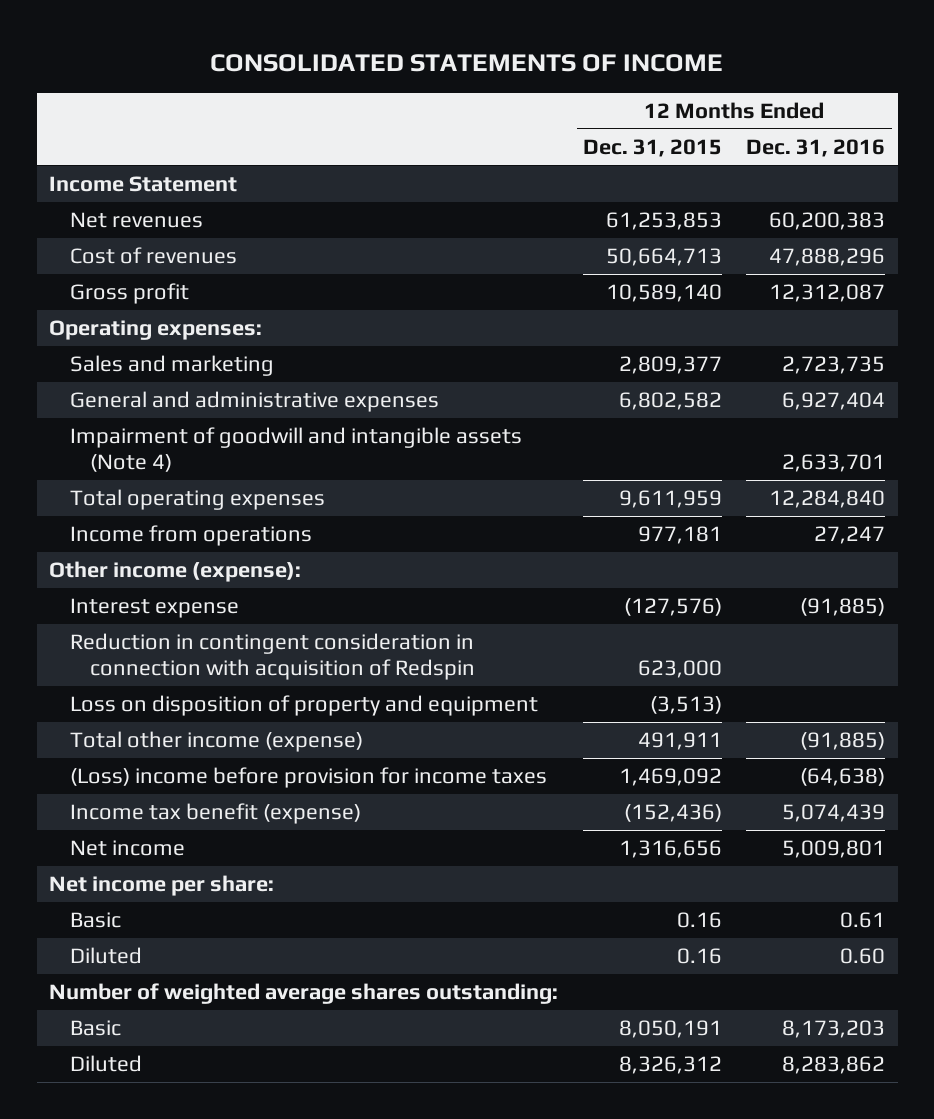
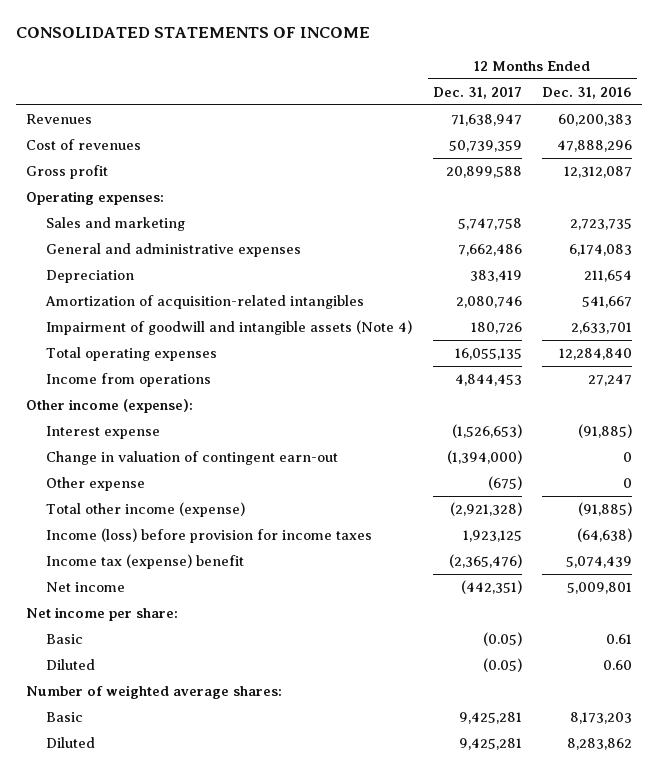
- | 12 Months Ended Dec. 31, 2015 | 12 Months Ended Dec. 31, 2016
+ | 12 Months Ended Dec. 31, 2017 | 12 Months Ended Dec. 31, 2016
- Income Statement
- Net revenues | 61,253,853 | 60,200,383
+ Revenues | 71,638,947 | 60,200,383
- General and administrative expenses | 6,802,582 | 6,927,404
+ General and administrative expenses | 7,662,486 | 6,174,083
+ Depreciation | 383,419 | 211,654
+ Amortization of acquisition-related intangibles | 2,080,746 | 541,667
- Reduction in contingent consideration in connection with acquisition of Redspin | 623,000 |
- Loss on disposition of property and equipment | (3,513) |
+ Change in valuation of contingent earn-out | (1,394,000) | 0
+ Other expense | (675) | 0
- (Loss) income before provision for income taxes | 1,469,092 | (64,638)
- Income tax benefit (expense) | (152,436) | 5,074,439
+ Income (loss) before provision for income taxes | 1,923,125 | (64,638)
+ Income tax (expense) benefit | (2,365,476) | 5,074,439
- Number of weighted average shares outstanding:
+ Number of weighted average shares:

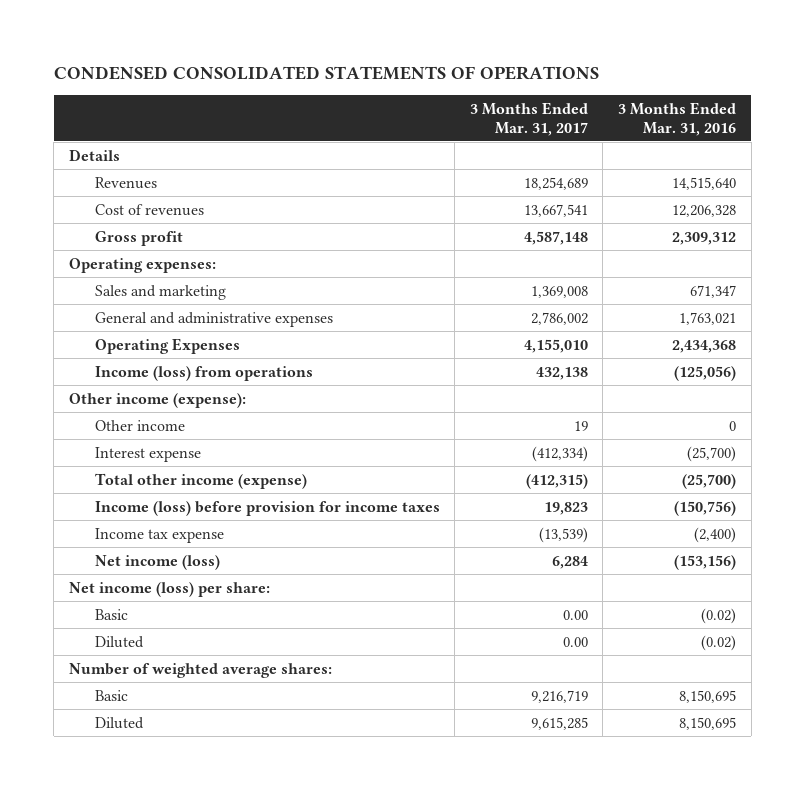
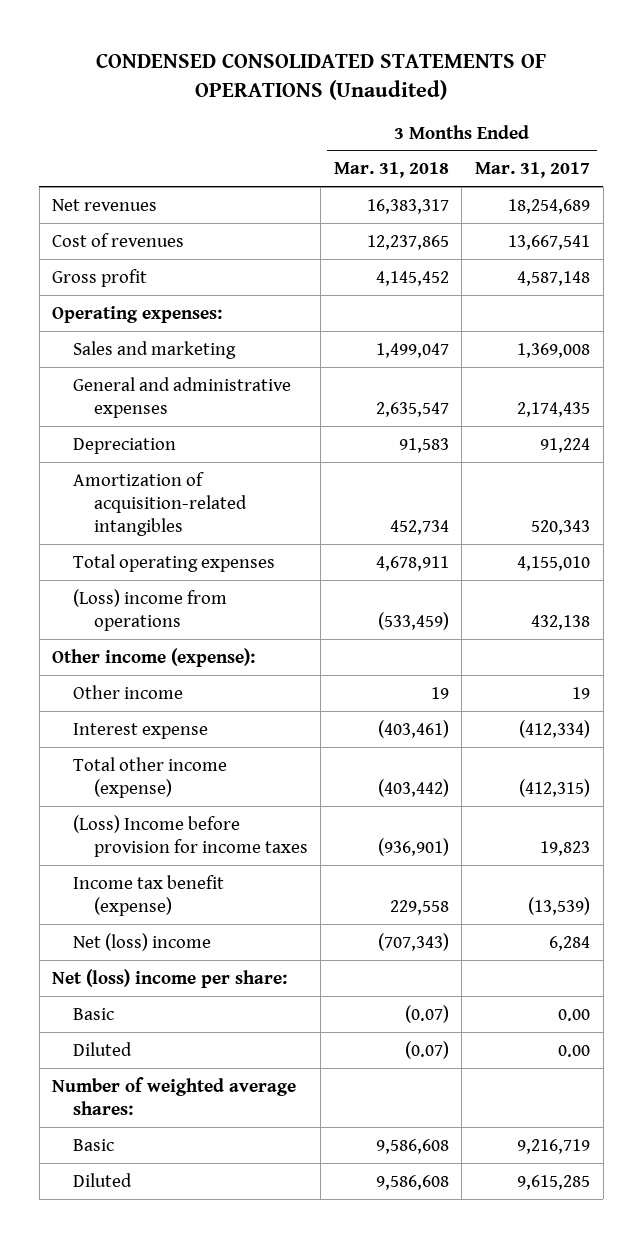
- CONDENSED CONSOLIDATED STATEMENTS OF OPERATIONS
+ CONDENSED CONSOLIDATED STATEMENTS OF OPERATIONS (Unaudited)
- | 3 Months Ended Mar. 31, 2017 | 3 Months Ended Mar. 31, 2016
+ | 3 Months Ended Mar. 31, 2018 | 3 Months Ended Mar. 31, 2017
- Details
- Revenues | 18,254,689 | 14,515,640
+ Net revenues | 16,383,317 | 18,254,689
- General and administrative expenses | 2,786,002 | 1,763,021
- Operating Expenses | 4,155,010 | 2,434,368
- Income (loss) from operations | 432,138 | (125,056)
+ General and administrative expenses | 2,635,547 | 2,174,435
+ Depreciation | 91,583 | 91,224
+ Amortization of acquisition-related intangibles | 452,734 | 520,343
+ Total operating expenses | 4,678,911 | 4,155,010
+ (Loss) income from operations | (533,459) | 432,138
- Income (loss) before provision for income taxes | 19,823 | (150,756)
- Income tax expense | (13,539) | (2,400)
- Net income (loss) | 6,284 | (153,156)
- Net income (loss) per share:
+ (Loss) Income before provision for income taxes | (936,901) | 19,823
+ Income tax benefit (expense) | 229,558 | (13,539)
+ Net (loss) income | (707,343) | 6,284
+ Net (loss) income per share:

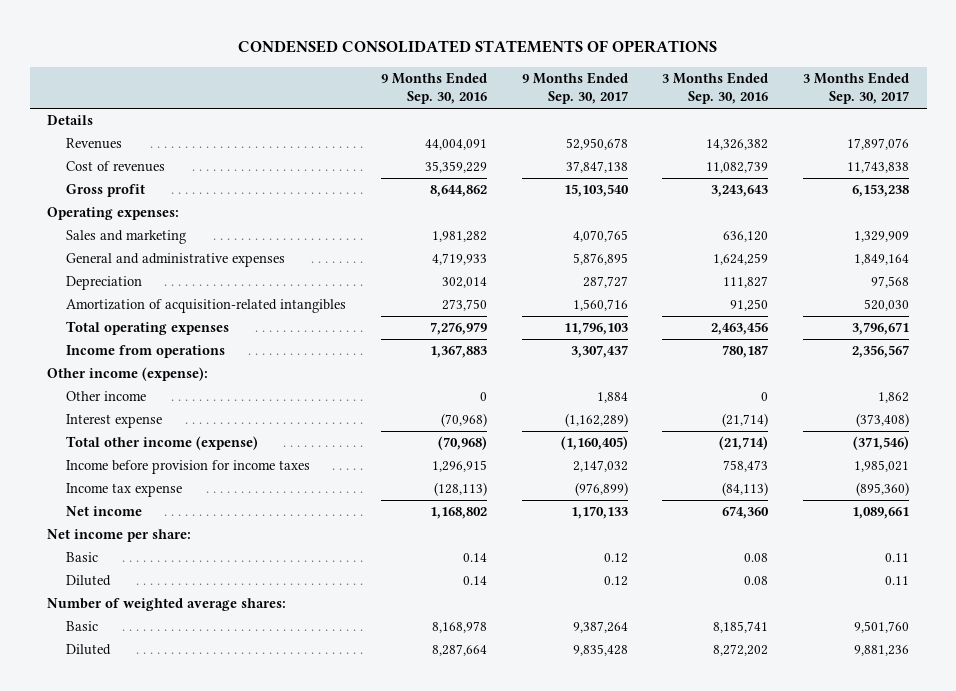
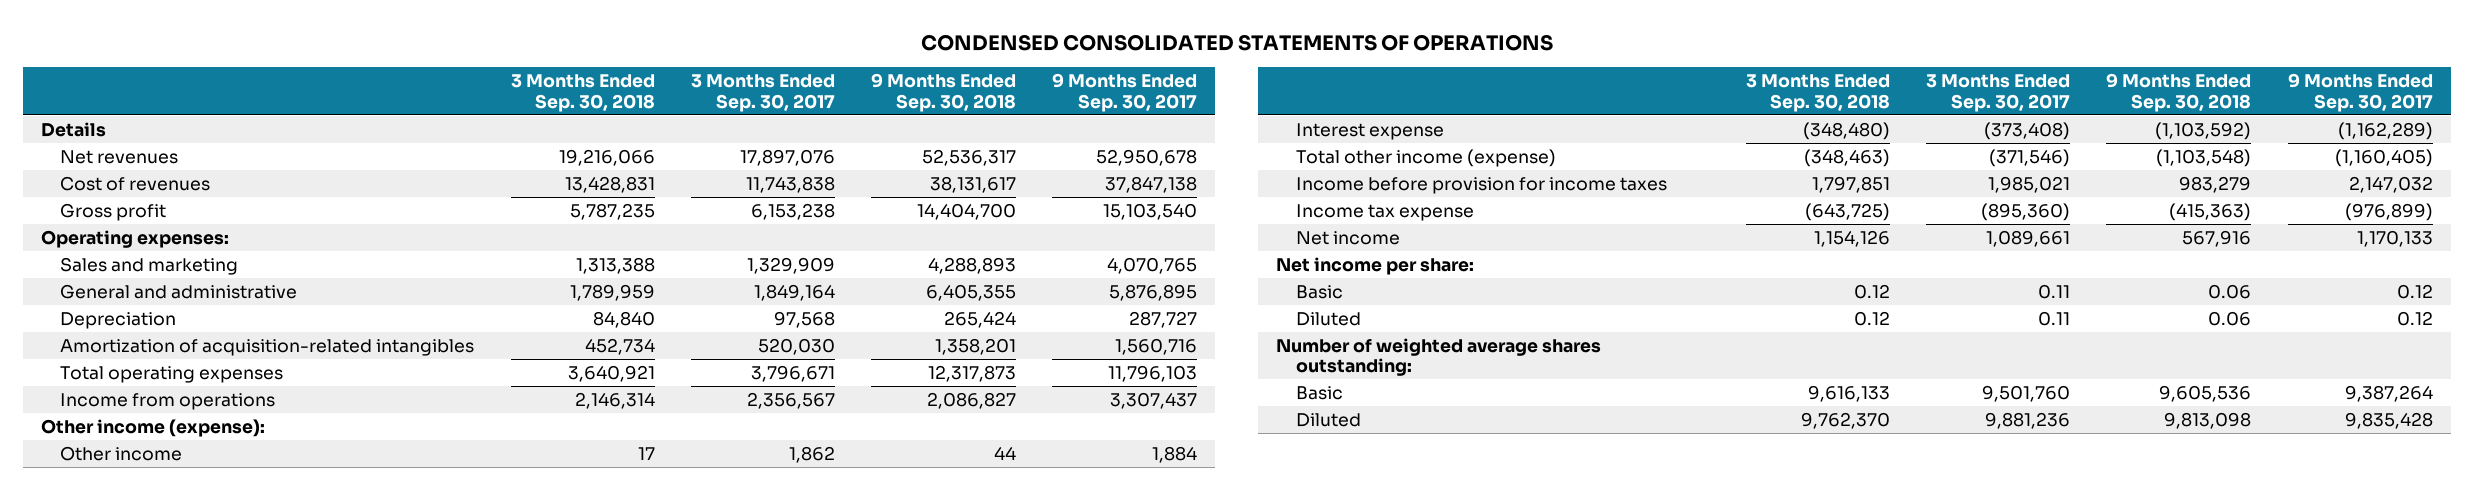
- | 9 Months Ended Sep. 30, 2016 | 9 Months Ended Sep. 30, 2017 | 3 Months Ended Sep. 30, 2016 | 3 Months Ended Sep. 30, 2017
+ | 3 Months Ended Sep. 30, 2018 | 3 Months Ended Sep. 30, 2017 | 9 Months Ended Sep. 30, 2018 | 9 Months Ended Sep. 30, 2017
- Revenues | 44,004,091 | 52,950,678 | 14,326,382 | 17,897,076
+ Net revenues | 19,216,066 | 17,897,076 | 52,536,317 | 52,950,678
- General and administrative expenses | 4,719,933 | 5,876,895 | 1,624,259 | 1,849,164
+ General and administrative | 1,789,959 | 1,849,164 | 6,405,355 | 5,876,895
- Number of weighted average shares:
+ Number of weighted average shares outstanding:

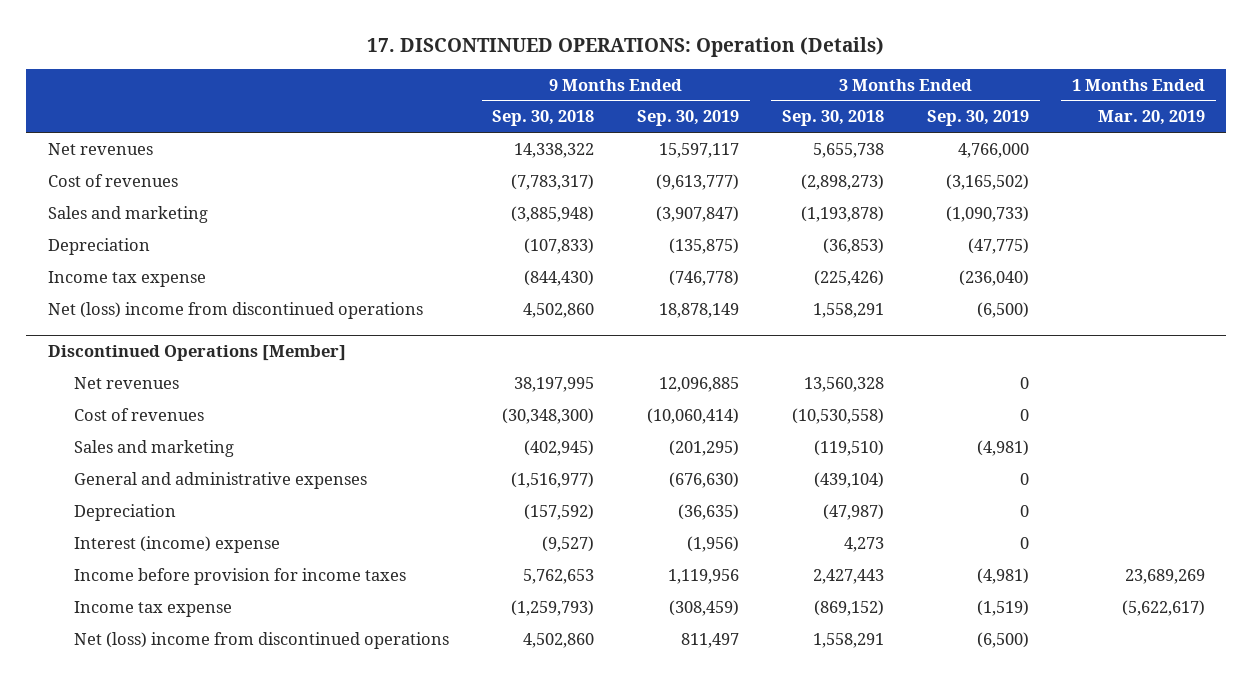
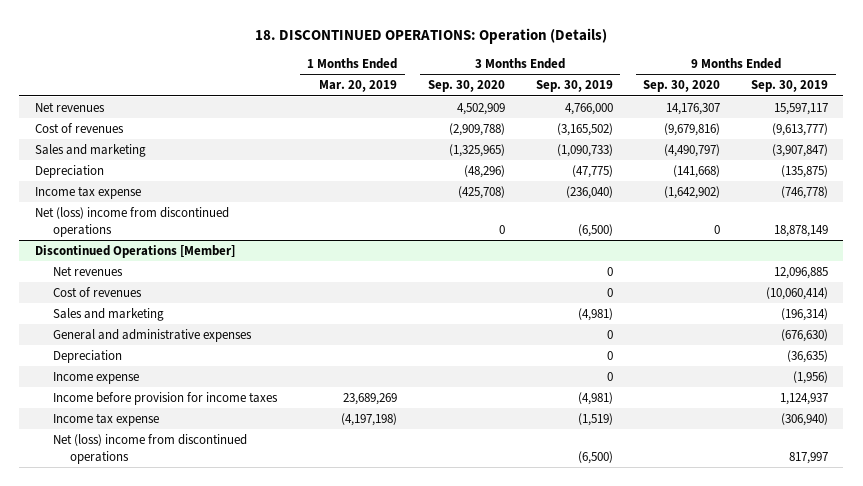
- 17. DISCONTINUED OPERATIONS: Operation (Details)
+ 18. DISCONTINUED OPERATIONS: Operation (Details)
- | 9 Months Ended Sep. 30, 2018 | 9 Months Ended Sep. 30, 2019 | 3 Months Ended Sep. 30, 2018 | 3 Months Ended Sep. 30, 2019 | 1 Months Ended Mar. 20, 2019
+ | 1 Months Ended Mar. 20, 2019 | 3 Months Ended Sep. 30, 2020 | 3 Months Ended Sep. 30, 2019 | 9 Months Ended Sep. 30, 2020 | 9 Months Ended Sep. 30, 2019
@ Discontinued Operations [Member]
- Sales and marketing | (402,945) | (201,295) | (119,510) | (4,981) |
+ Sales and marketing | | | (4,981) | | (196,314)
- Interest (income) expense | (9,527) | (1,956) | 4,273 | 0 |
- Income before provision for income taxes | 5,762,653 | 1,119,956 | 2,427,443 | (4,981) | 23,689,269
- Income tax expense | (1,259,793) | (308,459) | (869,152) | (1,519) | (5,622,617)
- Net (loss) income from discontinued operations | 4,502,860 | 811,497 | 1,558,291 | (6,500) |
+ Income expense | | | 0 | | (1,956)
+ Income before provision for income taxes | 23,689,269 | | (4,981) | | 1,124,937
+ Income tax expense | (4,197,198) | | (1,519) | | (306,940)
+ Net (loss) income from discontinued operations | | | (6,500) | | 817,997

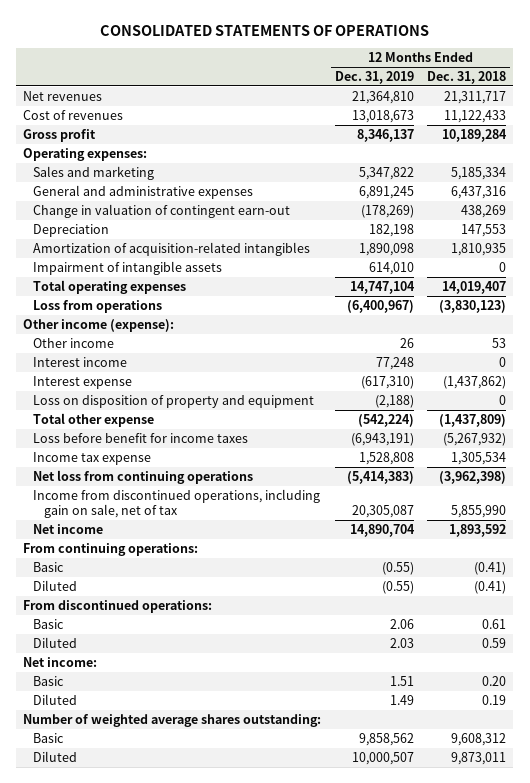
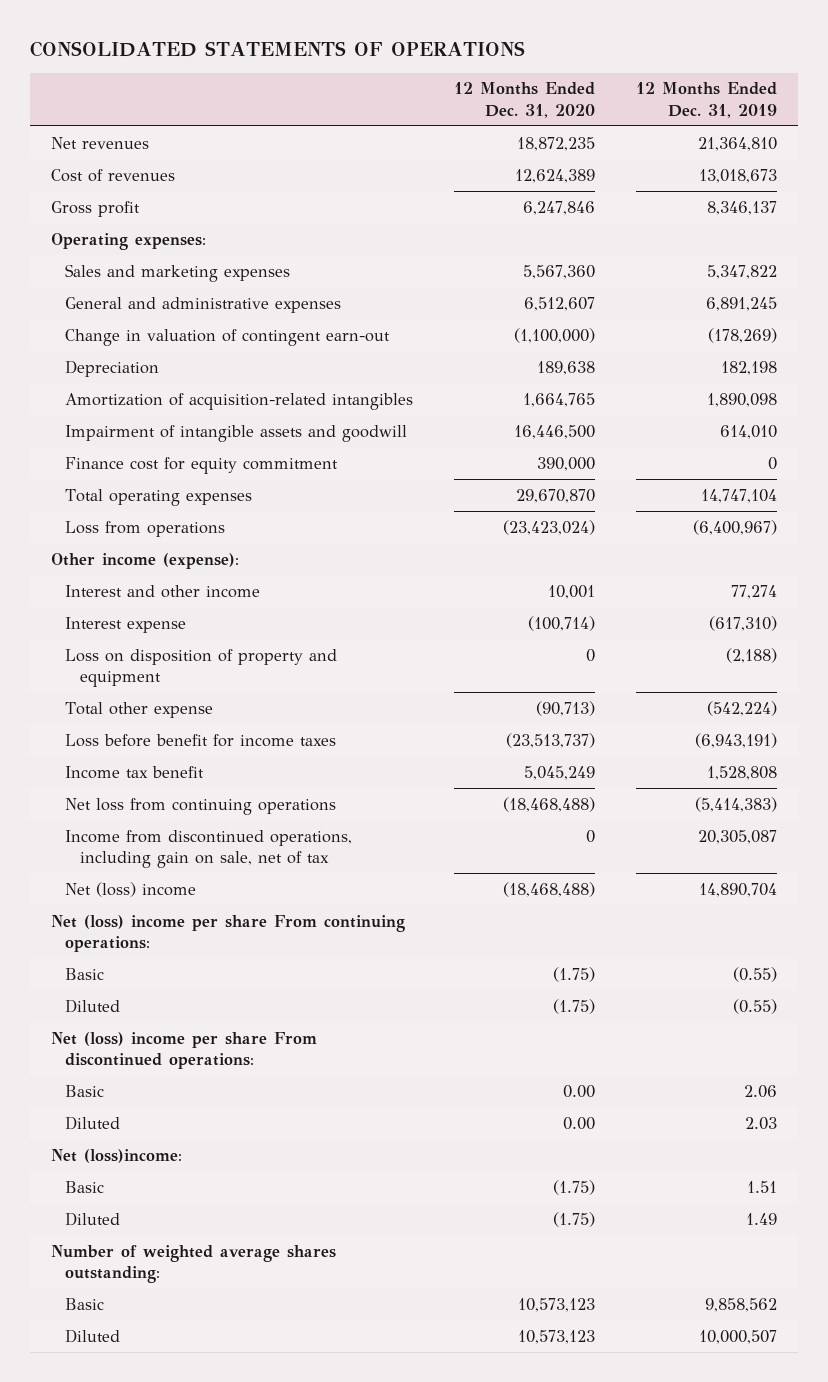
- | 12 Months Ended Dec. 31, 2019 | 12 Months Ended Dec. 31, 2018
+ | 12 Months Ended Dec. 31, 2020 | 12 Months Ended Dec. 31, 2019
- Sales and marketing | 5,347,822 | 5,185,334
+ Sales and marketing expenses | 5,567,360 | 5,347,822
- Impairment of intangible assets | 614,010 | 0
+ Impairment of intangible assets and goodwill | 16,446,500 | 614,010
+ Finance cost for equity commitment | 390,000 | 0
- Other income | 26 | 53
- Interest income | 77,248 | 0
+ Interest and other income | 10,001 | 77,274
- Income tax expense | 1,528,808 | 1,305,534
+ Income tax benefit | 5,045,249 | 1,528,808
- Net income | 14,890,704 | 1,893,592
- From continuing operations:
+ Net (loss) income | (18,468,488) | 14,890,704
+ Net (loss) income per share From continuing operations:
- From discontinued operations:
+ Net (loss) income per share From discontinued operations:
- Net income:
+ Net (loss)income:

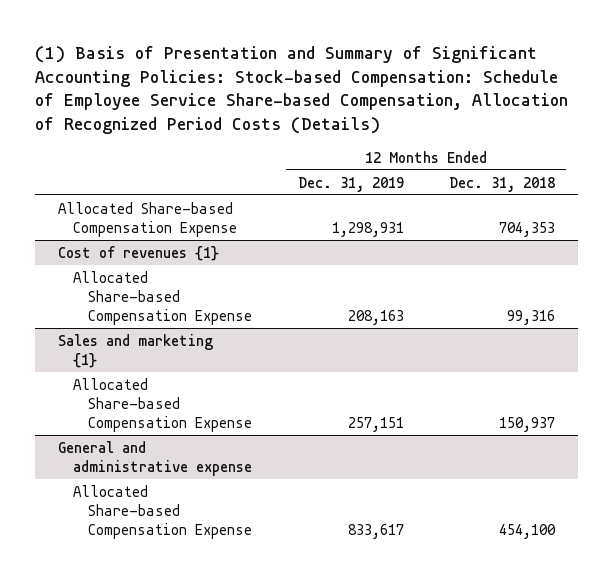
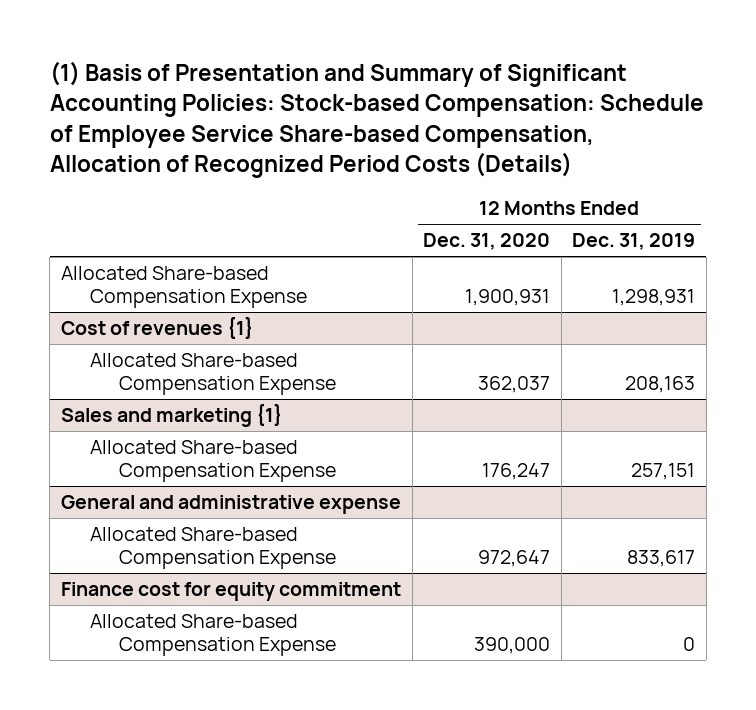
- | 12 Months Ended Dec. 31, 2019 | 12 Months Ended Dec. 31, 2018
+ | 12 Months Ended Dec. 31, 2020 | 12 Months Ended Dec. 31, 2019
+ Finance cost for equity commitment
+ Allocated Share-based Compensation Expense | 390,000 | 0

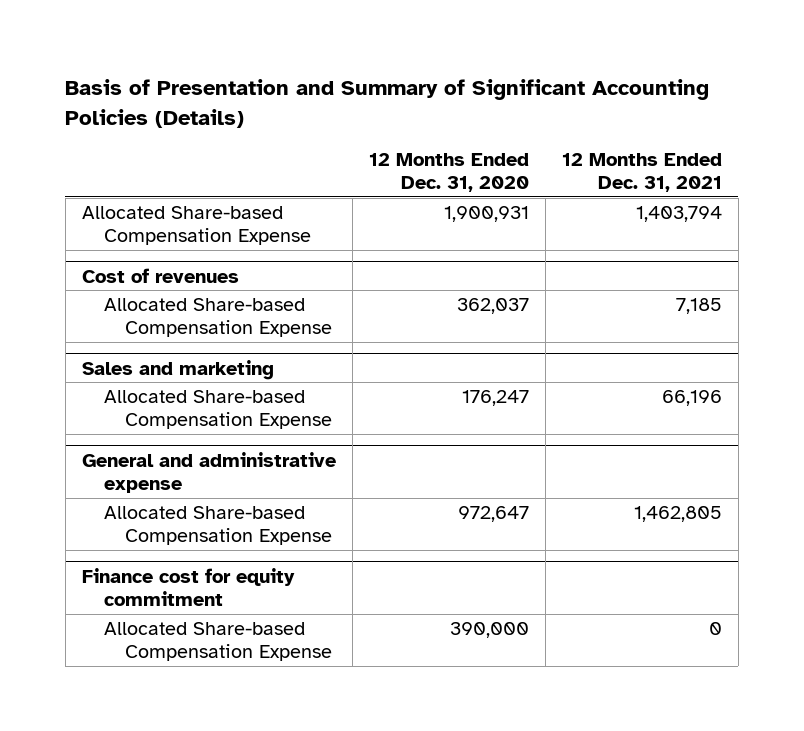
- (1) Basis of Presentation and Summary of Significant Accounting Policies: Stock-based Compensation: Schedule of Employee Service Share-based Compensation, Allocation of Recognized Period Costs (Details)
+ Basis of Presentation and Summary of Significant Accounting Policies (Details)
- | 12 Months Ended Dec. 31, 2020 | 12 Months Ended Dec. 31, 2019
+ | 12 Months Ended Dec. 31, 2020 | 12 Months Ended Dec. 31, 2021
- Cost of revenues {1}
+ Cost of revenues
- Sales and marketing {1}
+ Sales and marketing

